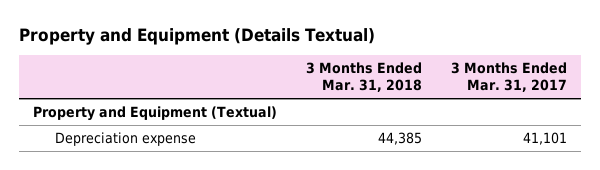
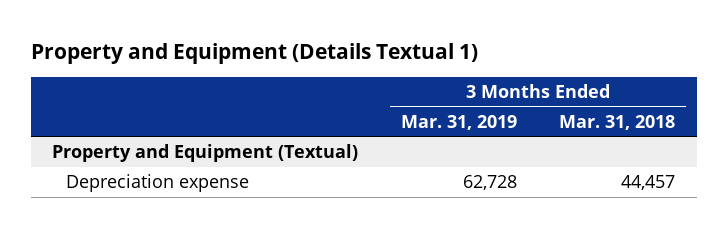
- Property and Equipment (Details Textual)
+ Property and Equipment (Details Textual 1)
- | 3 Months Ended Mar. 31, 2018 | 3 Months Ended Mar. 31, 2017
+ | 3 Months Ended Mar. 31, 2019 | 3 Months Ended Mar. 31, 2018
- Depreciation expense | 44,385 | 41,101
+ Depreciation expense | 62,728 | 44,457

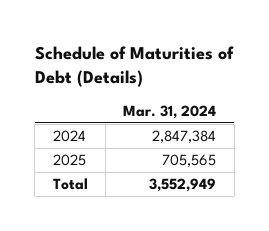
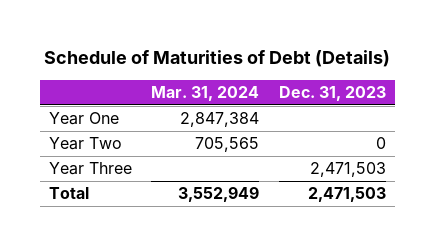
- | Mar. 31, 2024
+ | Mar. 31, 2024 | Dec. 31, 2023
- 2024 | 2,847,384
- 2025 | 705,565
+ Year One | 2,847,384 |
+ Year Two | 705,565 | 0
+ Year Three | | 2,471,503

